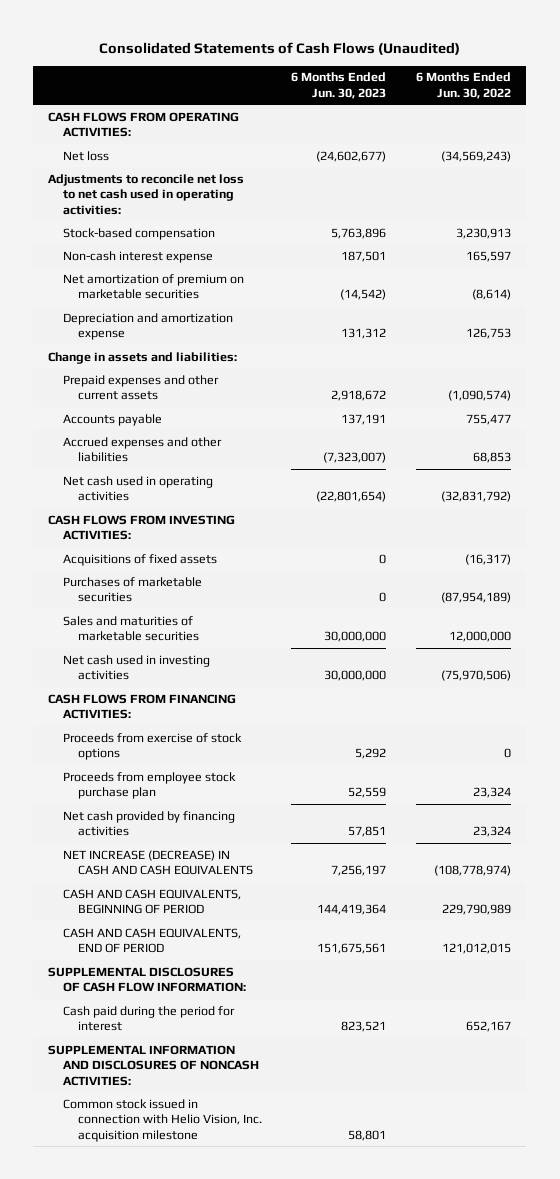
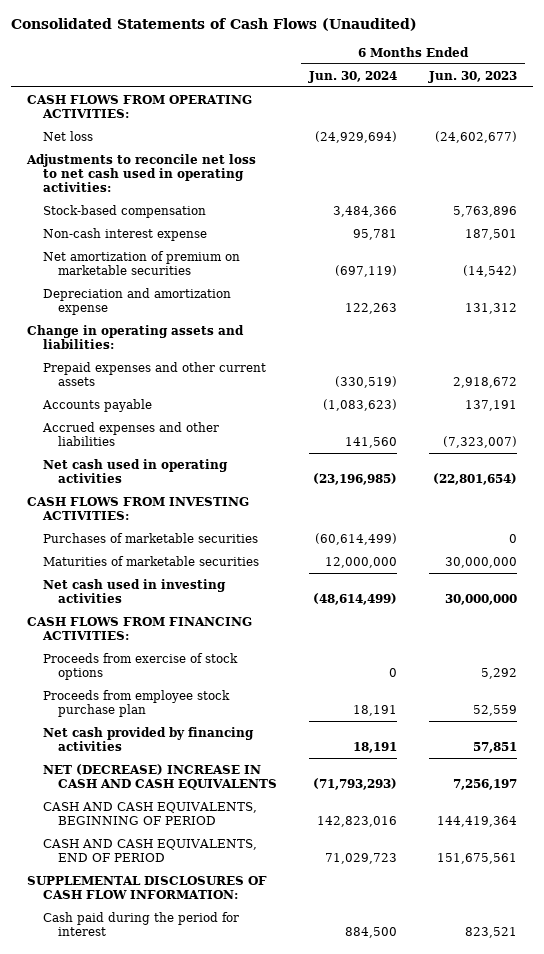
- | 6 Months Ended Jun. 30, 2023 | 6 Months Ended Jun. 30, 2022
+ | 6 Months Ended Jun. 30, 2024 | 6 Months Ended Jun. 30, 2023
- Change in assets and liabilities:
+ Change in operating assets and liabilities:
- Acquisitions of fixed assets | 0 | (16,317)
- Sales and maturities of marketable securities | 30,000,000 | 12,000,000
+ Maturities of marketable securities | 12,000,000 | 30,000,000
- NET INCREASE (DECREASE) IN CASH AND CASH EQUIVALENTS | 7,256,197 | (108,778,974)
+ NET (DECREASE) INCREASE IN CASH AND CASH EQUIVALENTS | (71,793,293) | 7,256,197
- SUPPLEMENTAL INFORMATION AND DISCLOSURES OF NONCASH ACTIVITIES:
- Common stock issued in connection with Helio Vision, Inc. acquisition milestone | 58,801 |

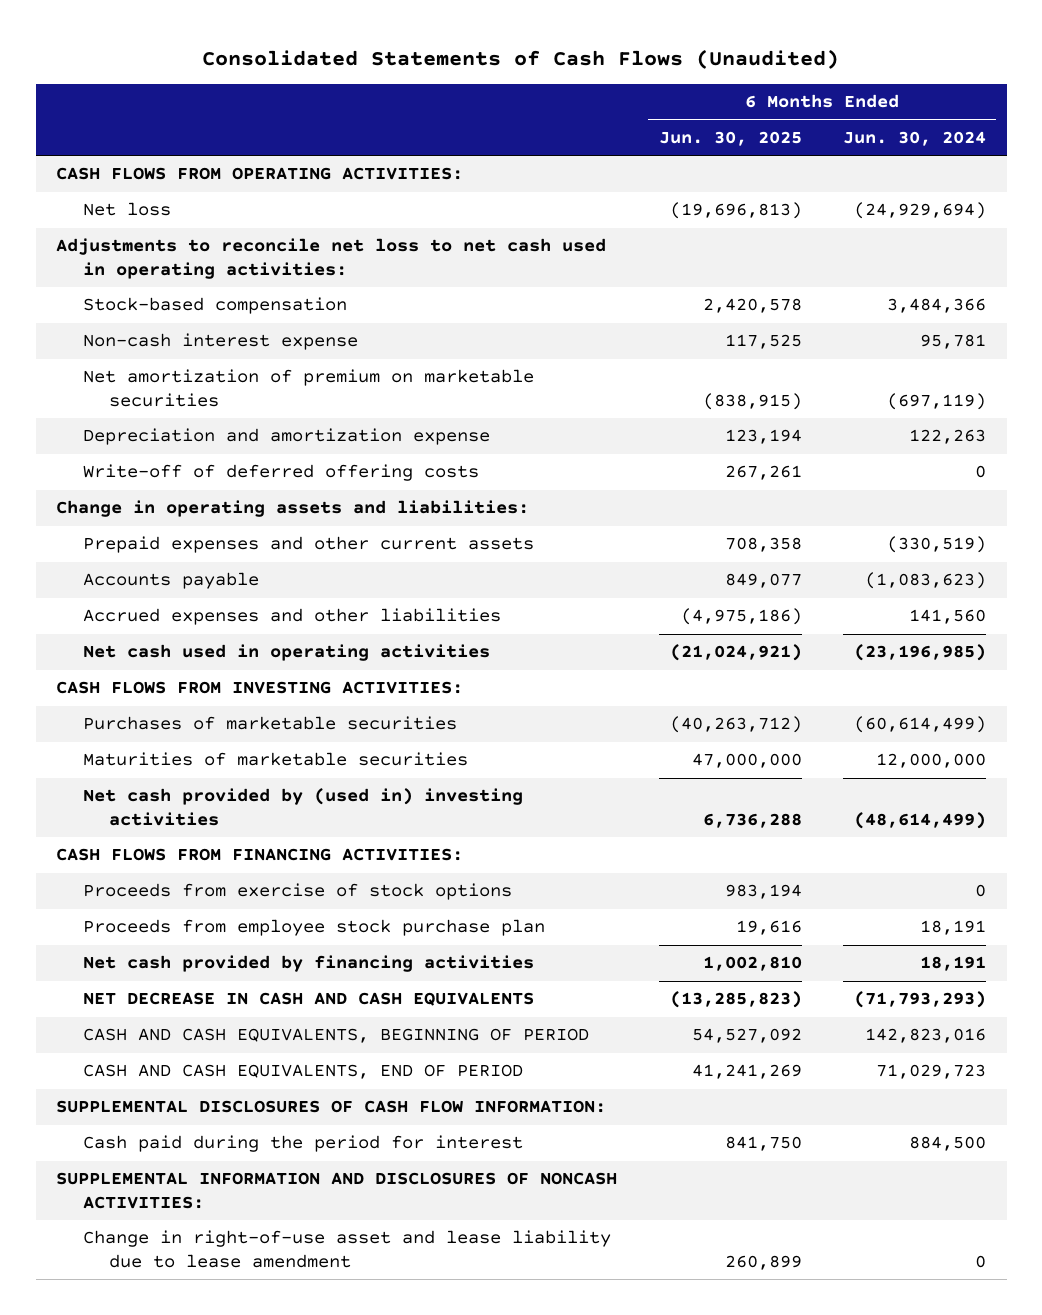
- | 6 Months Ended Jun. 30, 2024 | 6 Months Ended Jun. 30, 2023
+ | 6 Months Ended Jun. 30, 2025 | 6 Months Ended Jun. 30, 2024
+ Write-off of deferred offering costs | 267,261 | 0
- Net cash used in investing activities | (48,614,499) | 30,000,000
+ Net cash provided by (used in) investing activities | 6,736,288 | (48,614,499)
- NET (DECREASE) INCREASE IN CASH AND CASH EQUIVALENTS | (71,793,293) | 7,256,197
+ NET DECREASE IN CASH AND CASH EQUIVALENTS | (13,285,823) | (71,793,293)
+ SUPPLEMENTAL INFORMATION AND DISCLOSURES OF NONCASH ACTIVITIES:
+ Change in right-of-use asset and lease liability due to lease amendment | 260,899 | 0

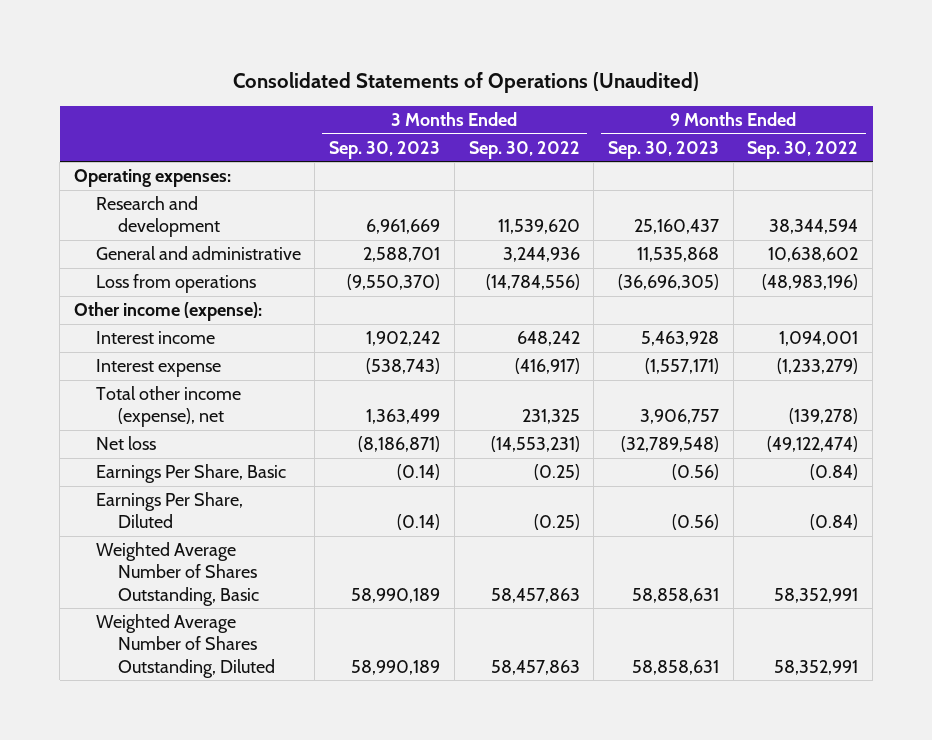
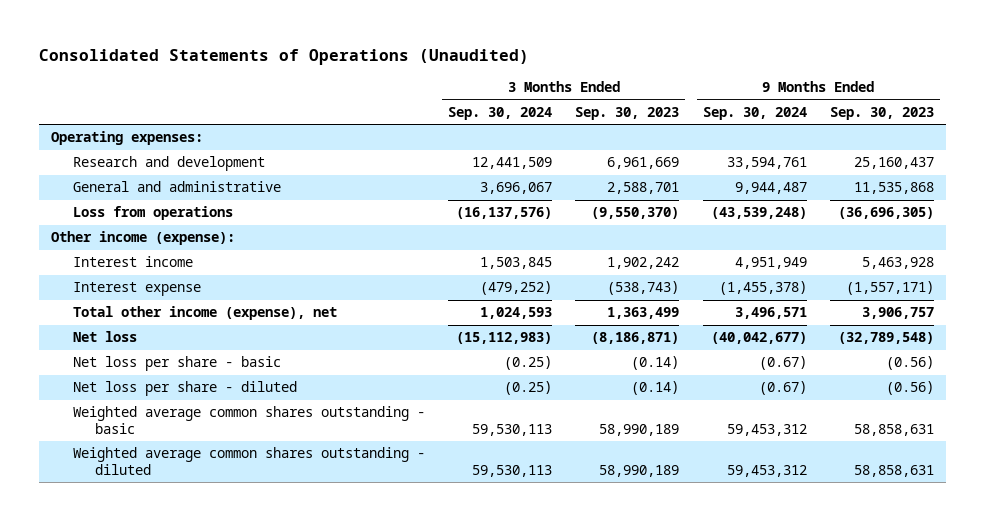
- | 3 Months Ended Sep. 30, 2023 | 3 Months Ended Sep. 30, 2022 | 9 Months Ended Sep. 30, 2023 | 9 Months Ended Sep. 30, 2022
+ | 3 Months Ended Sep. 30, 2024 | 3 Months Ended Sep. 30, 2023 | 9 Months Ended Sep. 30, 2024 | 9 Months Ended Sep. 30, 2023
- Earnings Per Share, Basic | (0.14) | (0.25) | (0.56) | (0.84)
- Earnings Per Share, Diluted | (0.14) | (0.25) | (0.56) | (0.84)
- Weighted Average Number of Shares Outstanding, Basic | 58,990,189 | 58,457,863 | 58,858,631 | 58,352,991
- Weighted Average Number of Shares Outstanding, Diluted | 58,990,189 | 58,457,863 | 58,858,631 | 58,352,991
+ Net loss per share - basic | (0.25) | (0.14) | (0.67) | (0.56)
+ Net loss per share - diluted | (0.25) | (0.14) | (0.67) | (0.56)
+ Weighted average common shares outstanding - basic | 59,530,113 | 58,990,189 | 59,453,312 | 58,858,631
+ Weighted average common shares outstanding - diluted | 59,530,113 | 58,990,189 | 59,453,312 | 58,858,631

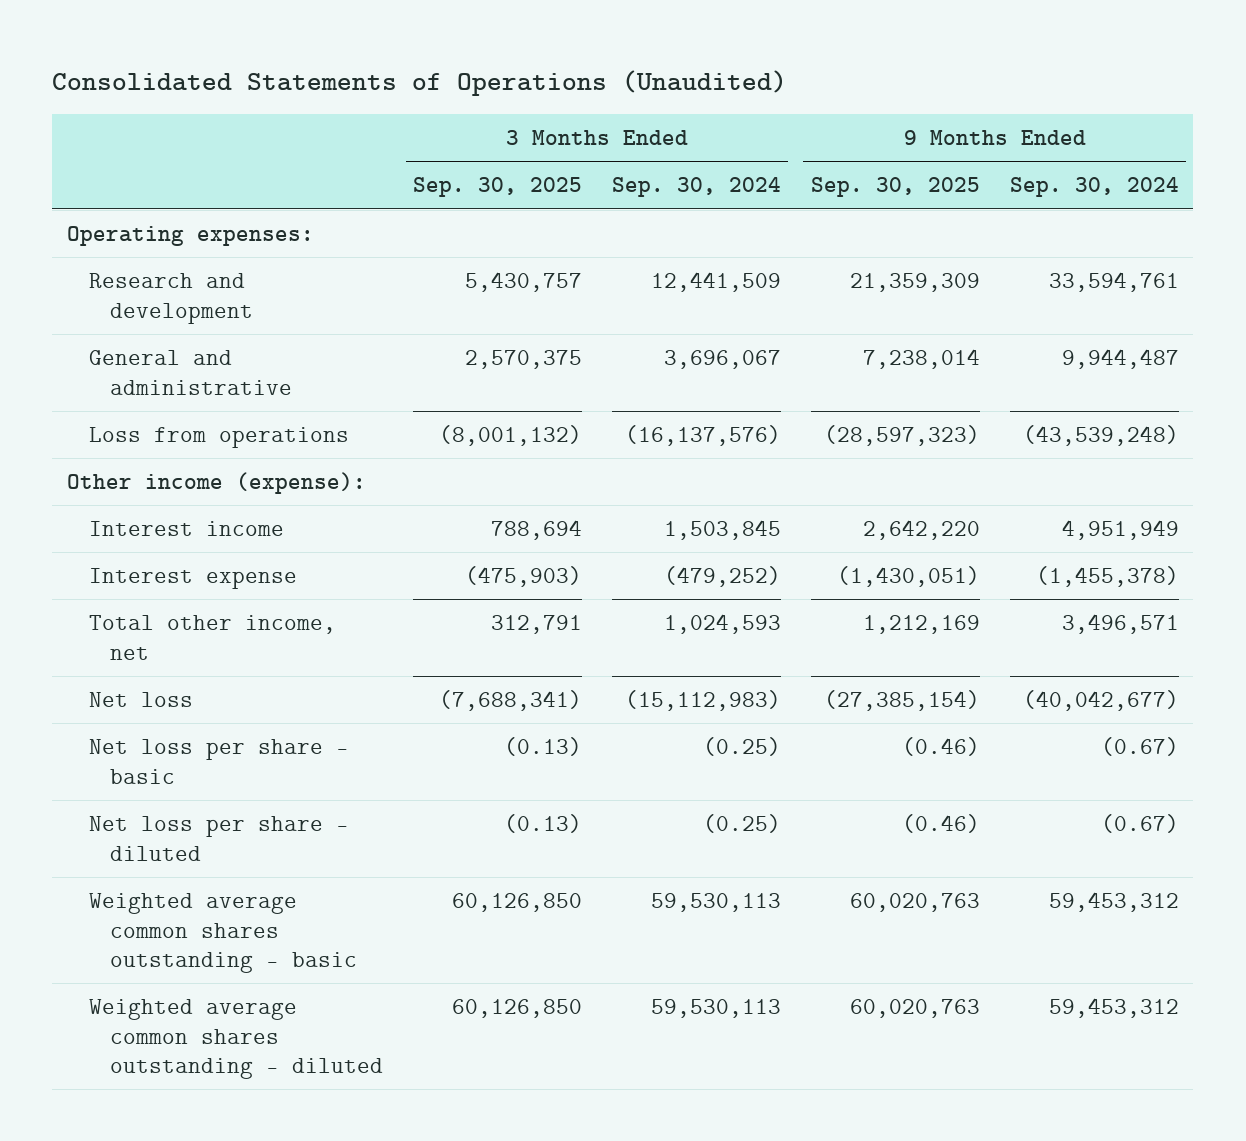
- | 3 Months Ended Sep. 30, 2024 | 3 Months Ended Sep. 30, 2023 | 9 Months Ended Sep. 30, 2024 | 9 Months Ended Sep. 30, 2023
+ | 3 Months Ended Sep. 30, 2025 | 3 Months Ended Sep. 30, 2024 | 9 Months Ended Sep. 30, 2025 | 9 Months Ended Sep. 30, 2024
- Total other income (expense), net | 1,024,593 | 1,363,499 | 3,496,571 | 3,906,757
+ Total other income, net | 312,791 | 1,024,593 | 1,212,169 | 3,496,571

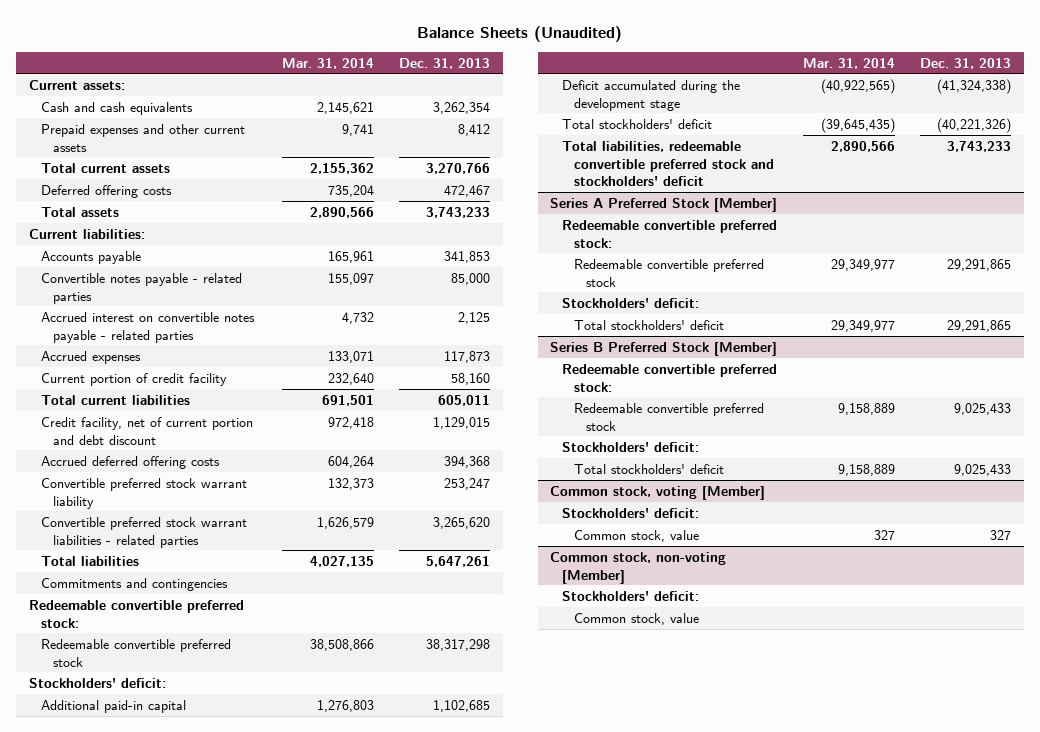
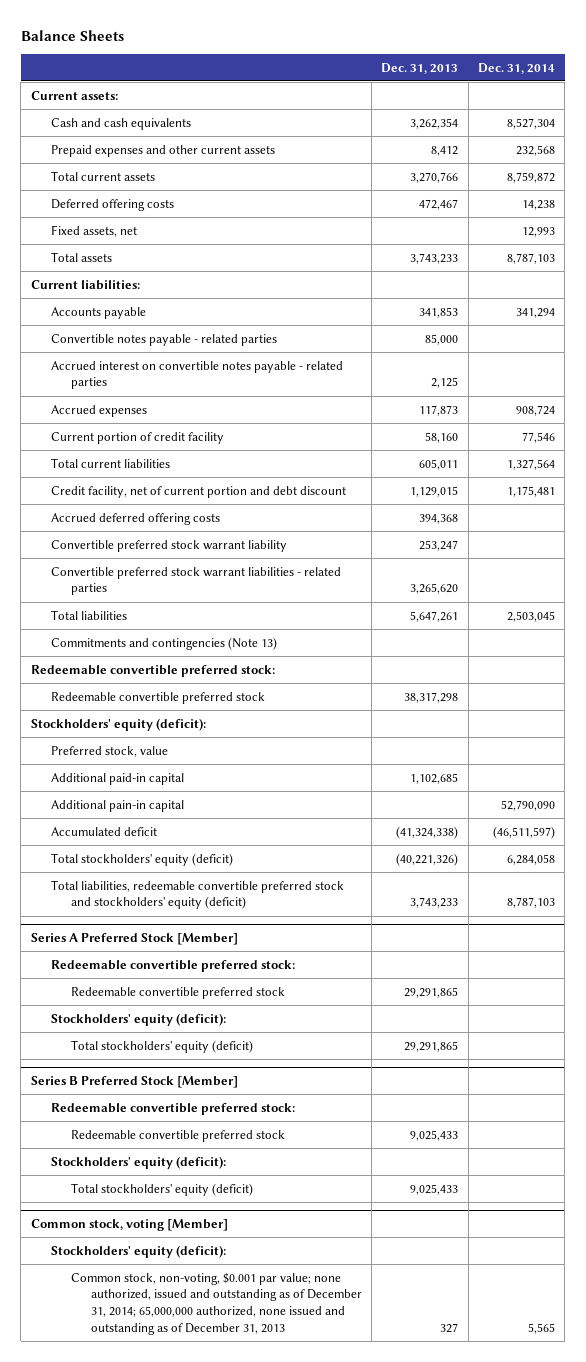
- Balance Sheets (Unaudited)
+ Balance Sheets
- | Mar. 31, 2014 | Dec. 31, 2013
+ | Dec. 31, 2013 | Dec. 31, 2014
+ Fixed assets, net | | 12,993
- Commitments and contingencies
+ Commitments and contingencies (Note 13)
- Stockholders' deficit:
+ Stockholders' equity (deficit):
+ Preferred stock, value
- Deficit accumulated during the development stage | (40,922,565) | (41,324,338)
- Total stockholders' deficit | (39,645,435) | (40,221,326)
- Total liabilities, redeemable convertible preferred stock and stockholders' deficit | 2,890,566 | 3,743,233
+ Additional pain-in capital | | 52,790,090
+ Accumulated deficit | (41,324,338) | (46,511,597)
+ Total stockholders' equity (deficit) | (40,221,326) | 6,284,058
+ Total liabilities, redeemable convertible preferred stock and stockholders' equity (deficit) | 3,743,233 | 8,787,103
@ Series A Preferred Stock [Member]
- Stockholders' deficit:
- Total stockholders' deficit | 29,349,977 | 29,291,865
+ Stockholders' equity (deficit):
+ Total stockholders' equity (deficit) | 29,291,865 |
@ Series B Preferred Stock [Member]
- Stockholders' deficit:
- Total stockholders' deficit | 9,158,889 | 9,025,433
+ Stockholders' equity (deficit):
+ Total stockholders' equity (deficit) | 9,025,433 |
@ Common stock, voting [Member]
- Stockholders' deficit:
- Common stock, value | 327 | 327
- Common stock, non-voting [Member]
- Stockholders' deficit:
- Common stock, value
@ Common stock, voting [Member]
+ Stockholders' equity (deficit):
+ Common stock, non-voting, $0.001 par value; none authorized, issued and outstanding as of December 31, 2014; 65,000,000 authorized, none issued and outstanding as of December 31, 2013 | 327 | 5,565

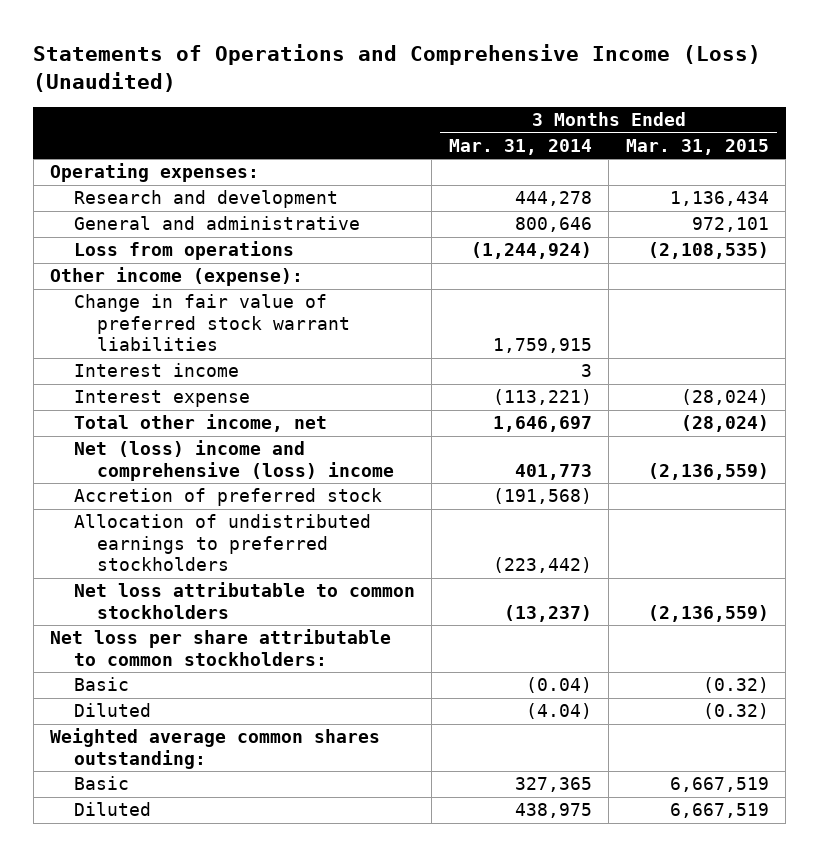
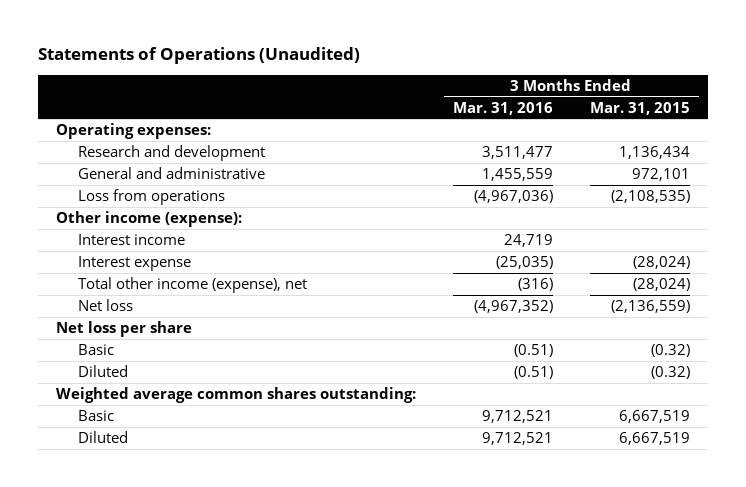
- Statements of Operations and Comprehensive Income (Loss) (Unaudited)
+ Statements of Operations (Unaudited)
- | 3 Months Ended Mar. 31, 2014 | 3 Months Ended Mar. 31, 2015
+ | 3 Months Ended Mar. 31, 2016 | 3 Months Ended Mar. 31, 2015
- Change in fair value of preferred stock warrant liabilities | 1,759,915 |
- Total other income, net | 1,646,697 | (28,024)
- Net (loss) income and comprehensive (loss) income | 401,773 | (2,136,559)
- Accretion of preferred stock | (191,568) |
- Allocation of undistributed earnings to preferred stockholders | (223,442) |
- Net loss attributable to common stockholders | (13,237) | (2,136,559)
- Net loss per share attributable to common stockholders:
+ Total other income (expense), net | (316) | (28,024)
+ Net loss | (4,967,352) | (2,136,559)
+ Net loss per share

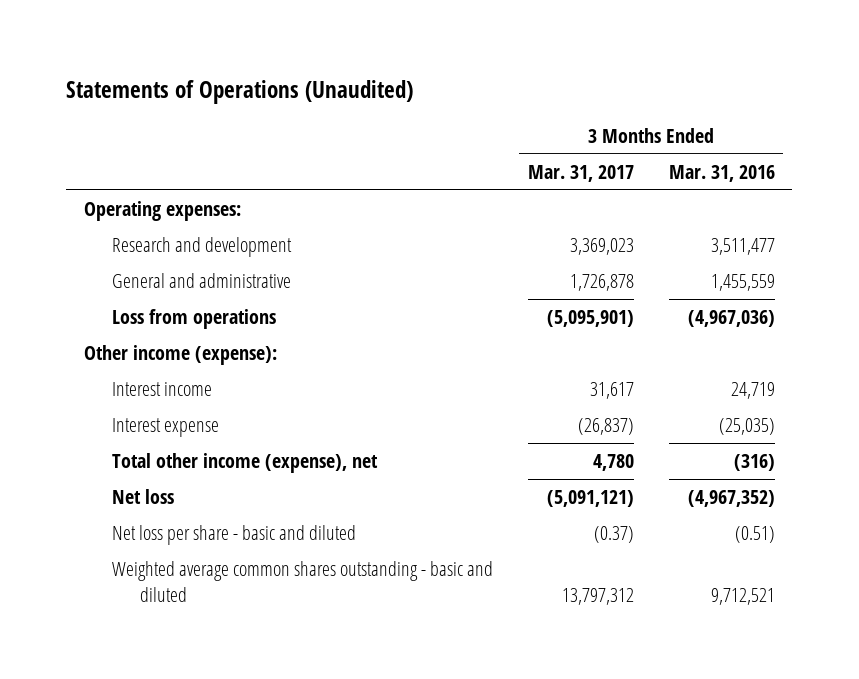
- | 3 Months Ended Mar. 31, 2016 | 3 Months Ended Mar. 31, 2015
+ | 3 Months Ended Mar. 31, 2017 | 3 Months Ended Mar. 31, 2016
- Net loss per share
- Basic | (0.51) | (0.32)
- Diluted | (0.51) | (0.32)
- Weighted average common shares outstanding:
- Basic | 9,712,521 | 6,667,519
- Diluted | 9,712,521 | 6,667,519
+ Net loss per share - basic and diluted | (0.37) | (0.51)
+ Weighted average common shares outstanding - basic and diluted | 13,797,312 | 9,712,521

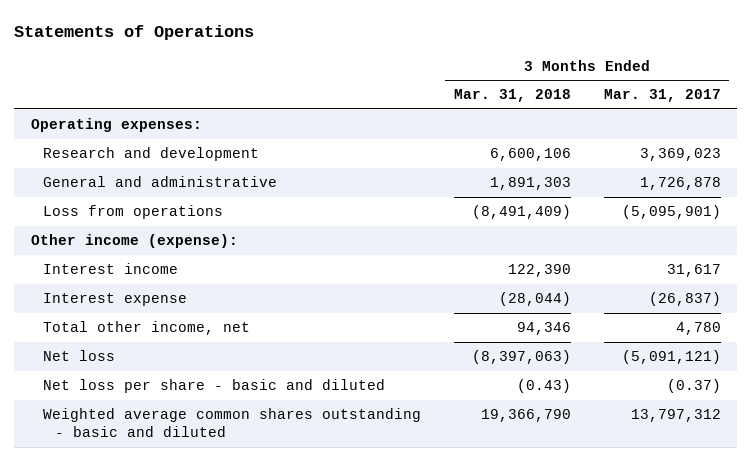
- Statements of Operations (Unaudited)
+ Statements of Operations
- | 3 Months Ended Mar. 31, 2017 | 3 Months Ended Mar. 31, 2016
+ | 3 Months Ended Mar. 31, 2018 | 3 Months Ended Mar. 31, 2017
- Total other income (expense), net | 4,780 | (316)
+ Total other income, net | 94,346 | 4,780

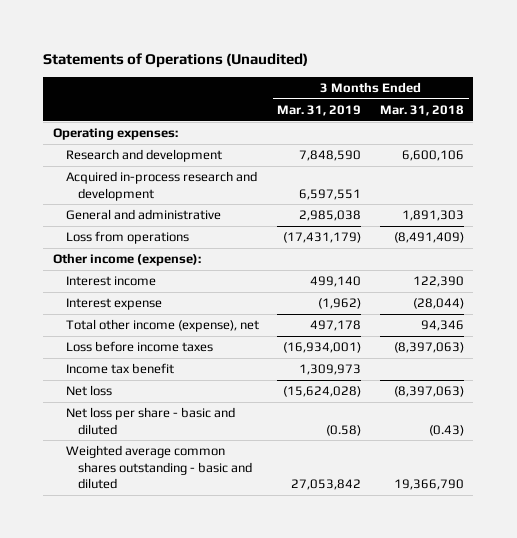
- Statements of Operations
+ Statements of Operations (Unaudited)
- | 3 Months Ended Mar. 31, 2018 | 3 Months Ended Mar. 31, 2017
+ | 3 Months Ended Mar. 31, 2019 | 3 Months Ended Mar. 31, 2018
+ Acquired in-process research and development | 6,597,551 |
- Total other income, net | 94,346 | 4,780
+ Total other income (expense), net | 497,178 | 94,346
+ Loss before income taxes | (16,934,001) | (8,397,063)
+ Income tax benefit | 1,309,973 |

